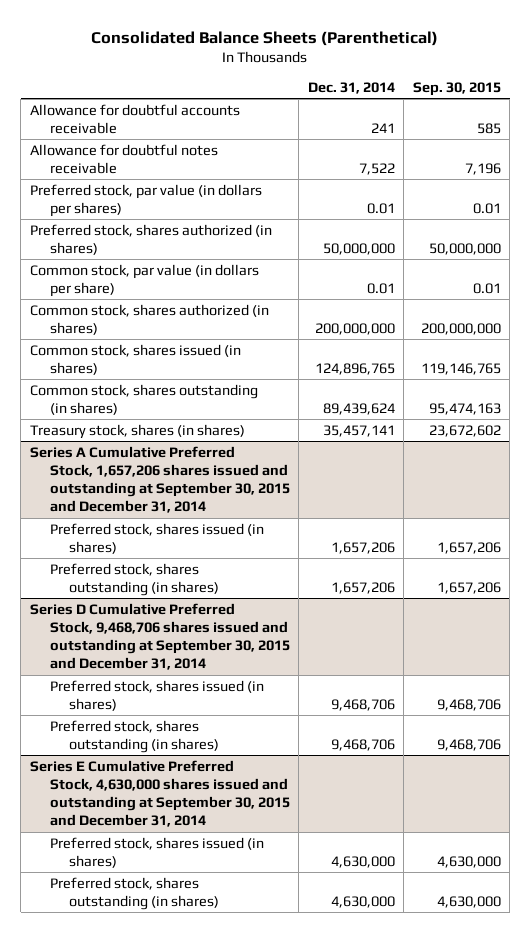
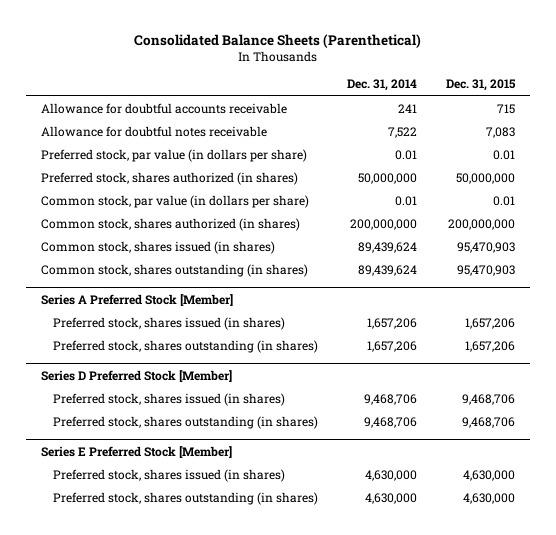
- | Dec. 31, 2014 | Sep. 30, 2015
+ | Dec. 31, 2014 | Dec. 31, 2015
- Preferred stock, par value (in dollars per shares) | 0.01 | 0.01
+ Preferred stock, par value (in dollars per share) | 0.01 | 0.01
- Common stock, shares issued (in shares) | 124,896,765 | 119,146,765
+ Common stock, shares issued (in shares) | 89,439,624 | 95,470,903
- Treasury stock, shares (in shares) | 35,457,141 | 23,672,602
- Series A Cumulative Preferred Stock, 1,657,206 shares issued and outstanding at September 30, 2015 and December 31, 2014
+ Series A Preferred Stock [Member]
- Series D Cumulative Preferred Stock, 9,468,706 shares issued and outstanding at September 30, 2015 and December 31, 2014
+ Series D Preferred Stock [Member]
- Series E Cumulative Preferred Stock, 4,630,000 shares issued and outstanding at September 30, 2015 and December 31, 2014
+ Series E Preferred Stock [Member]

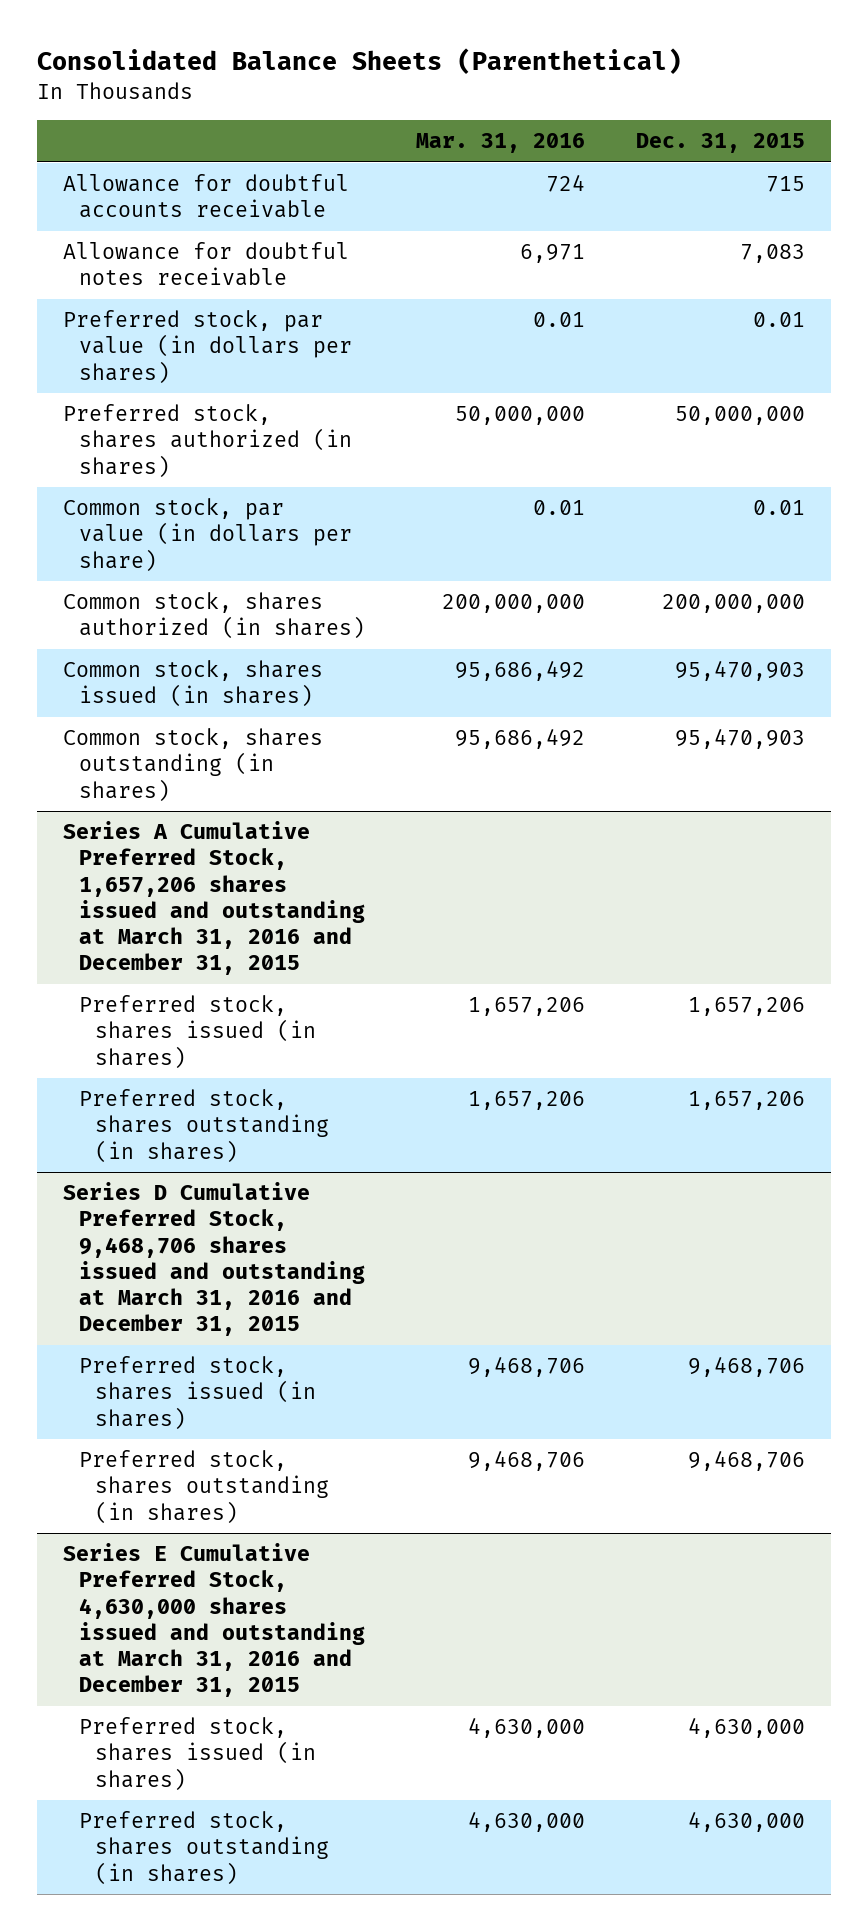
- | Dec. 31, 2014 | Dec. 31, 2015
+ | Mar. 31, 2016 | Dec. 31, 2015
- Preferred stock, par value (in dollars per share) | 0.01 | 0.01
+ Preferred stock, par value (in dollars per shares) | 0.01 | 0.01
- Series A Preferred Stock [Member]
+ Series A Cumulative Preferred Stock, 1,657,206 shares issued and outstanding at March 31, 2016 and December 31, 2015
- Series D Preferred Stock [Member]
+ Series D Cumulative Preferred Stock, 9,468,706 shares issued and outstanding at March 31, 2016 and December 31, 2015
- Series E Preferred Stock [Member]
+ Series E Cumulative Preferred Stock, 4,630,000 shares issued and outstanding at March 31, 2016 and December 31, 2015

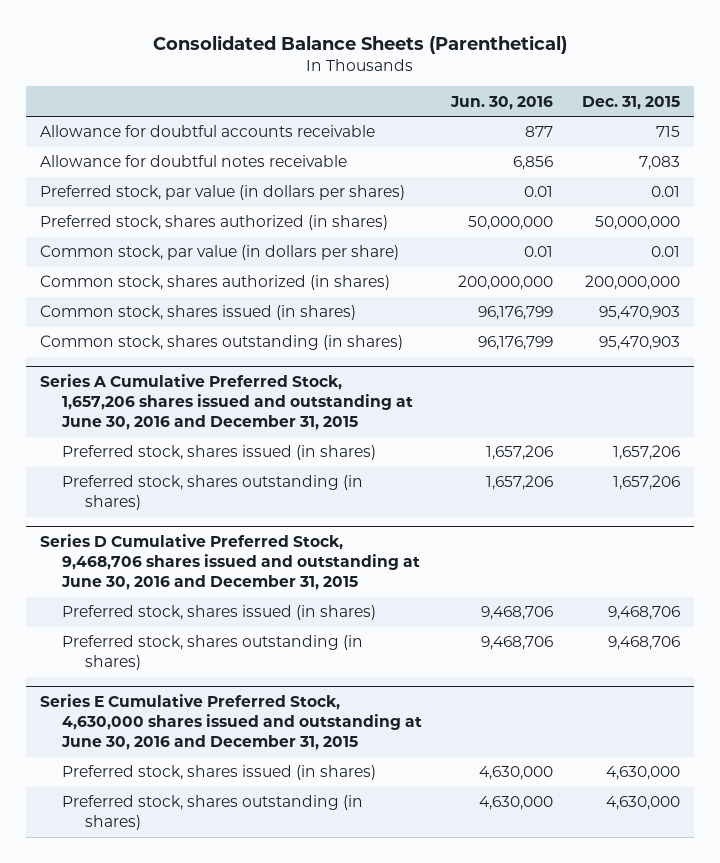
- | Mar. 31, 2016 | Dec. 31, 2015
+ | Jun. 30, 2016 | Dec. 31, 2015
- Series A Cumulative Preferred Stock, 1,657,206 shares issued and outstanding at March 31, 2016 and December 31, 2015
+ Series A Cumulative Preferred Stock, 1,657,206 shares issued and outstanding at June 30, 2016 and December 31, 2015
- Series D Cumulative Preferred Stock, 9,468,706 shares issued and outstanding at March 31, 2016 and December 31, 2015
+ Series D Cumulative Preferred Stock, 9,468,706 shares issued and outstanding at June 30, 2016 and December 31, 2015
- Series E Cumulative Preferred Stock, 4,630,000 shares issued and outstanding at March 31, 2016 and December 31, 2015
+ Series E Cumulative Preferred Stock, 4,630,000 shares issued and outstanding at June 30, 2016 and December 31, 2015

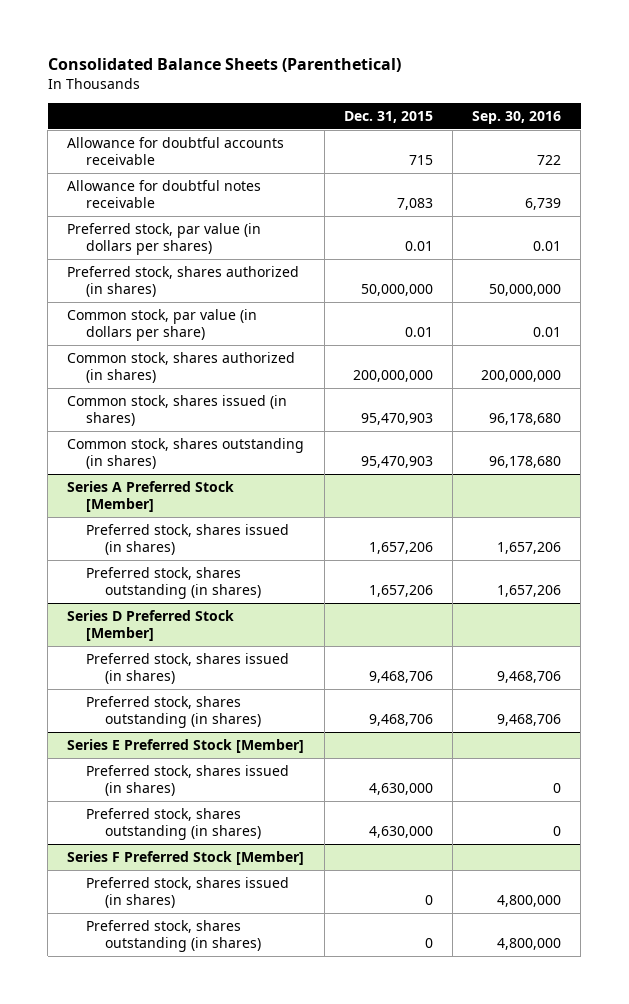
- | Jun. 30, 2016 | Dec. 31, 2015
+ | Dec. 31, 2015 | Sep. 30, 2016
- Series A Cumulative Preferred Stock, 1,657,206 shares issued and outstanding at June 30, 2016 and December 31, 2015
+ Series A Preferred Stock [Member]
- Series D Cumulative Preferred Stock, 9,468,706 shares issued and outstanding at June 30, 2016 and December 31, 2015
+ Series D Preferred Stock [Member]
- Series E Cumulative Preferred Stock, 4,630,000 shares issued and outstanding at June 30, 2016 and December 31, 2015
+ Series E Preferred Stock [Member]
+ Series F Preferred Stock [Member]
+ Preferred stock, shares issued (in shares) | 0 | 4,800,000
+ Preferred stock, shares outstanding (in shares) | 0 | 4,800,000

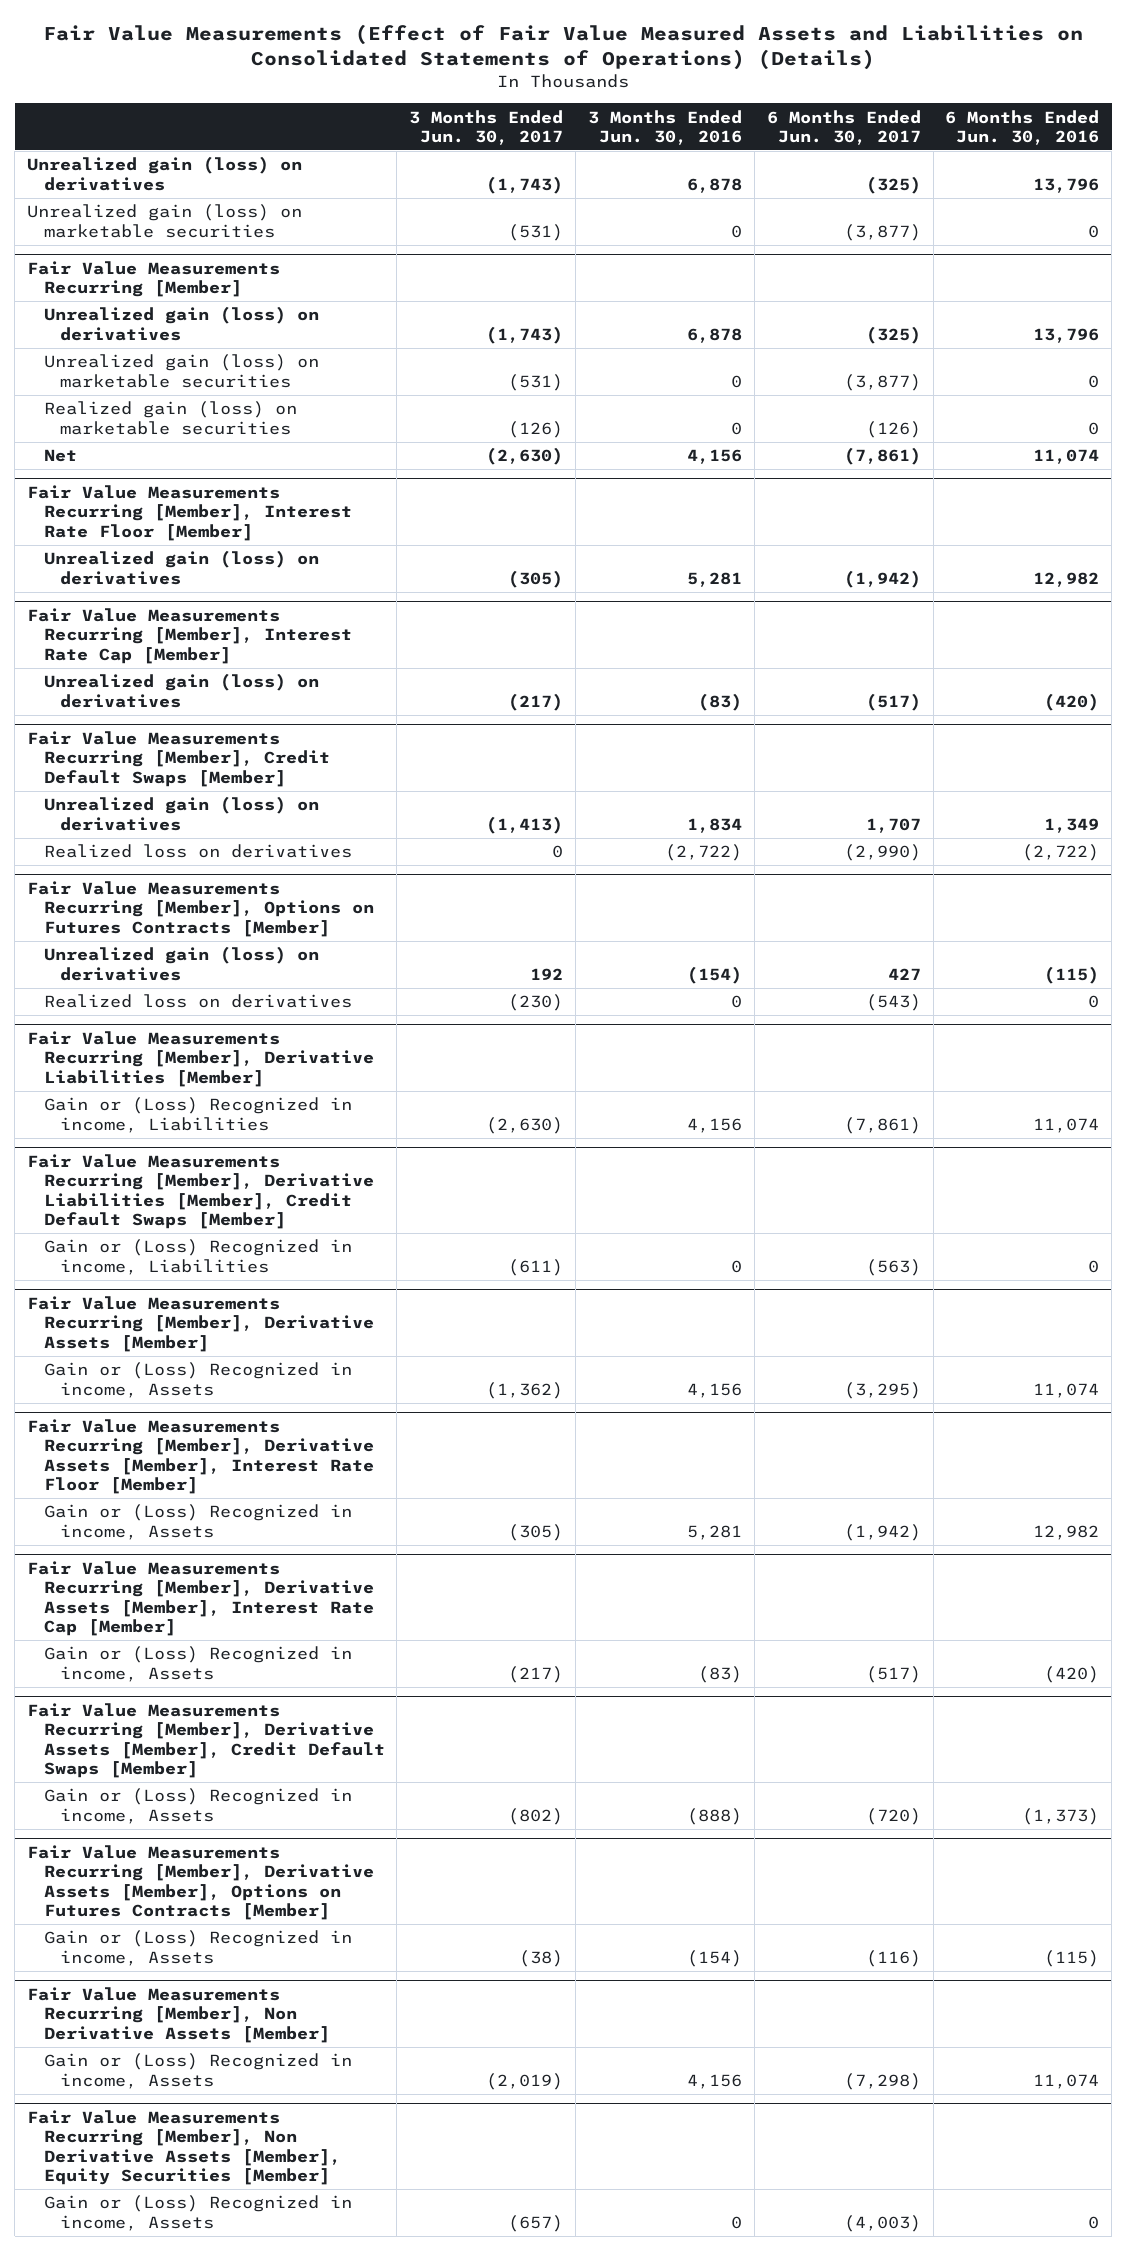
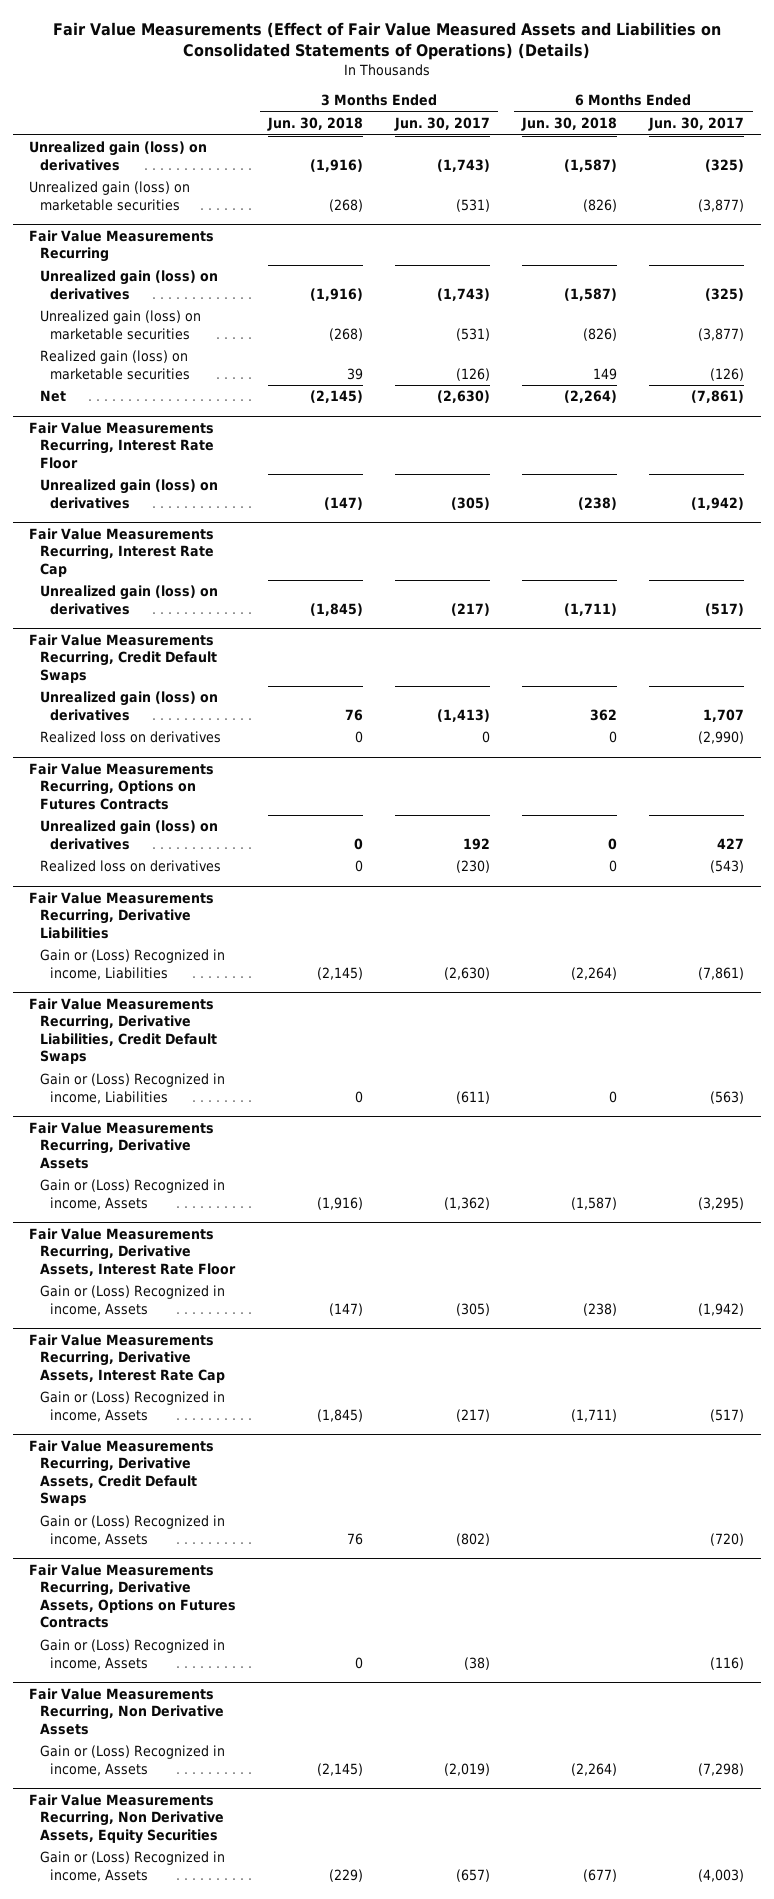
- | 3 Months Ended Jun. 30, 2017 | 3 Months Ended Jun. 30, 2016 | 6 Months Ended Jun. 30, 2017 | 6 Months Ended Jun. 30, 2016
+ | 3 Months Ended Jun. 30, 2018 | 3 Months Ended Jun. 30, 2017 | 6 Months Ended Jun. 30, 2018 | 6 Months Ended Jun. 30, 2017
- Fair Value Measurements Recurring [Member]
+ Fair Value Measurements Recurring
- Fair Value Measurements Recurring [Member], Interest Rate Floor [Member]
+ Fair Value Measurements Recurring, Interest Rate Floor
- Fair Value Measurements Recurring [Member], Interest Rate Cap [Member]
+ Fair Value Measurements Recurring, Interest Rate Cap
- Fair Value Measurements Recurring [Member], Credit Default Swaps [Member]
+ Fair Value Measurements Recurring, Credit Default Swaps
- Fair Value Measurements Recurring [Member], Options on Futures Contracts [Member]
+ Fair Value Measurements Recurring, Options on Futures Contracts
- Fair Value Measurements Recurring [Member], Derivative Liabilities [Member]
+ Fair Value Measurements Recurring, Derivative Liabilities
- Fair Value Measurements Recurring [Member], Derivative Liabilities [Member], Credit Default Swaps [Member]
+ Fair Value Measurements Recurring, Derivative Liabilities, Credit Default Swaps
- Fair Value Measurements Recurring [Member], Derivative Assets [Member]
+ Fair Value Measurements Recurring, Derivative Assets
- Fair Value Measurements Recurring [Member], Derivative Assets [Member], Interest Rate Floor [Member]
+ Fair Value Measurements Recurring, Derivative Assets, Interest Rate Floor
- Fair Value Measurements Recurring [Member], Derivative Assets [Member], Interest Rate Cap [Member]
+ Fair Value Measurements Recurring, Derivative Assets, Interest Rate Cap
- Fair Value Measurements Recurring [Member], Derivative Assets [Member], Credit Default Swaps [Member]
+ Fair Value Measurements Recurring, Derivative Assets, Credit Default Swaps
- Fair Value Measurements Recurring [Member], Derivative Assets [Member], Options on Futures Contracts [Member]
+ Fair Value Measurements Recurring, Derivative Assets, Options on Futures Contracts
- Fair Value Measurements Recurring [Member], Non Derivative Assets [Member]
+ Fair Value Measurements Recurring, Non Derivative Assets
- Fair Value Measurements Recurring [Member], Non Derivative Assets [Member], Equity Securities [Member]
+ Fair Value Measurements Recurring, Non Derivative Assets, Equity Securities

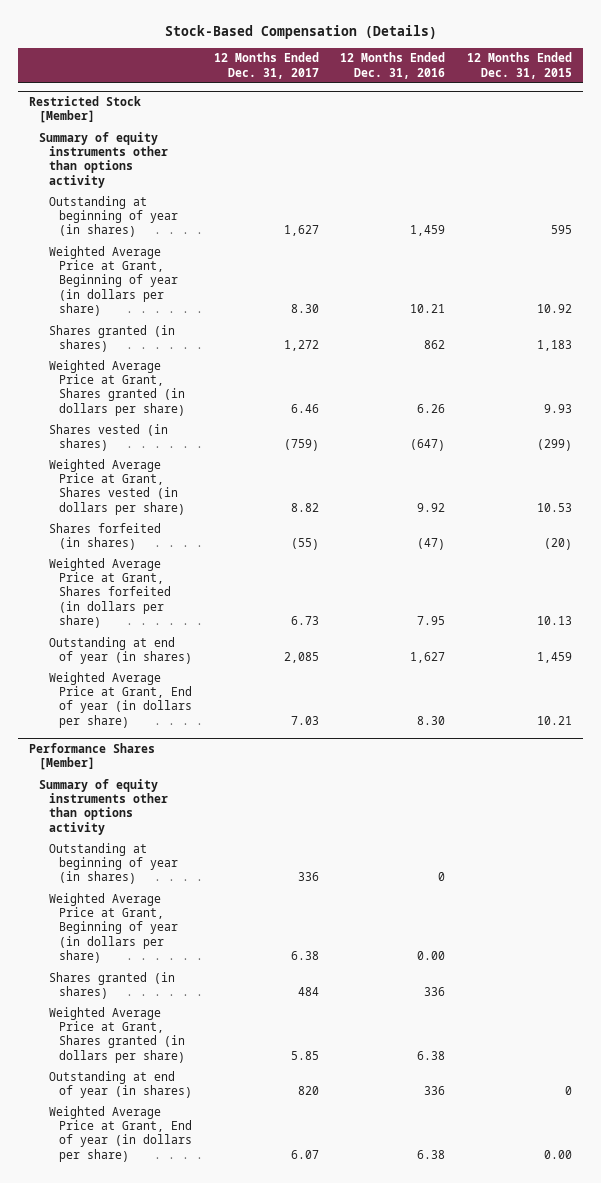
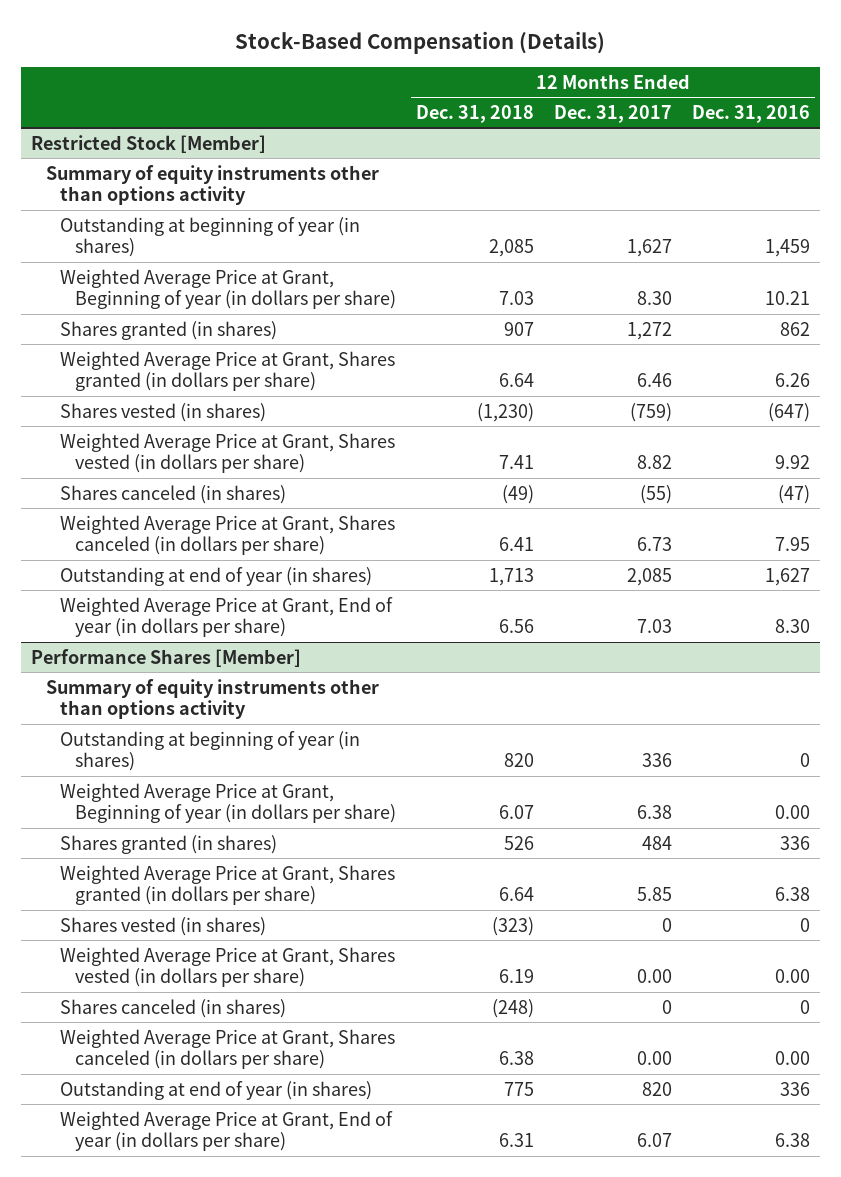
- | 12 Months Ended Dec. 31, 2017 | 12 Months Ended Dec. 31, 2016 | 12 Months Ended Dec. 31, 2015
+ | 12 Months Ended Dec. 31, 2018 | 12 Months Ended Dec. 31, 2017 | 12 Months Ended Dec. 31, 2016
@ Restricted Stock [Member]
- Shares forfeited (in shares) | (55) | (47) | (20)
- Weighted Average Price at Grant, Shares forfeited (in dollars per share) | 6.73 | 7.95 | 10.13
+ Shares canceled (in shares) | (49) | (55) | (47)
+ Weighted Average Price at Grant, Shares canceled (in dollars per share) | 6.41 | 6.73 | 7.95
@ Performance Shares [Member]
+ Shares vested (in shares) | (323) | 0 | 0
+ Weighted Average Price at Grant, Shares vested (in dollars per share) | 6.19 | 0.00 | 0.00
+ Shares canceled (in shares) | (248) | 0 | 0
+ Weighted Average Price at Grant, Shares canceled (in dollars per share) | 6.38 | 0.00 | 0.00

